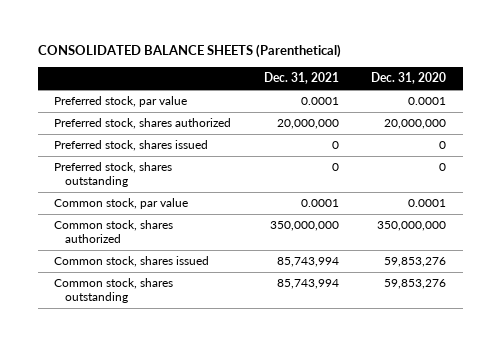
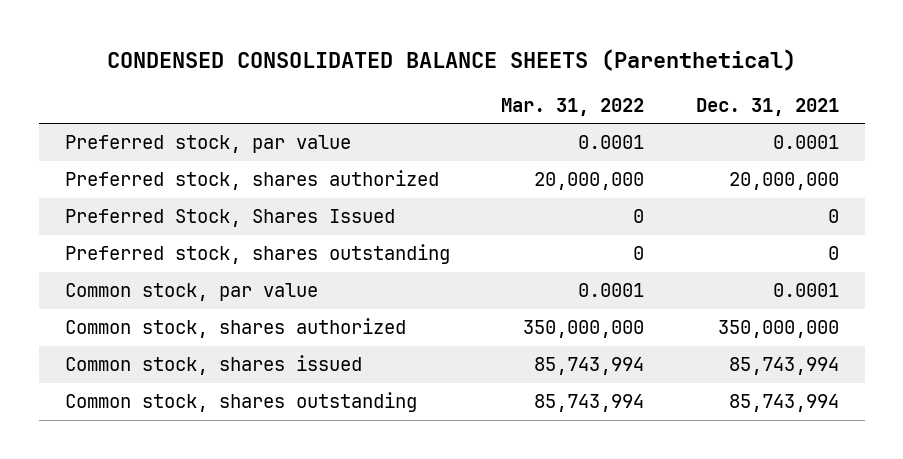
- CONSOLIDATED BALANCE SHEETS (Parenthetical)
+ CONDENSED CONSOLIDATED BALANCE SHEETS (Parenthetical)
- | Dec. 31, 2021 | Dec. 31, 2020
+ | Mar. 31, 2022 | Dec. 31, 2021
- Preferred stock, shares issued | 0 | 0
+ Preferred Stock, Shares Issued | 0 | 0

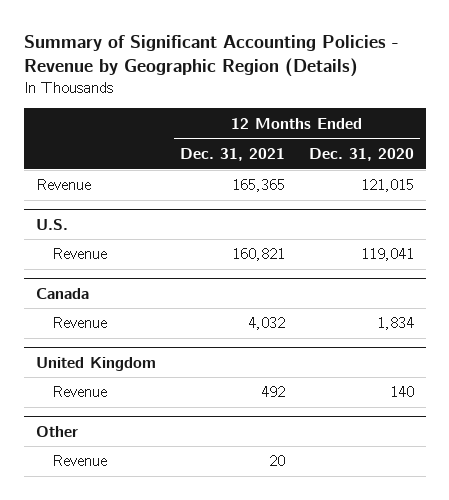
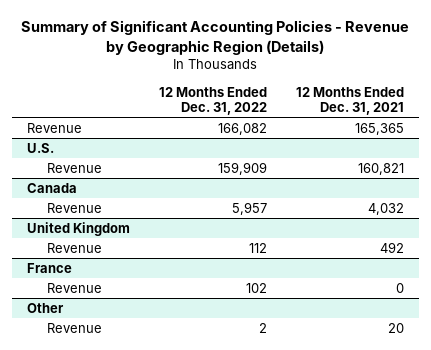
- | 12 Months Ended Dec. 31, 2021 | 12 Months Ended Dec. 31, 2020
+ | 12 Months Ended Dec. 31, 2022 | 12 Months Ended Dec. 31, 2021
+ France
+ Revenue | 102 | 0

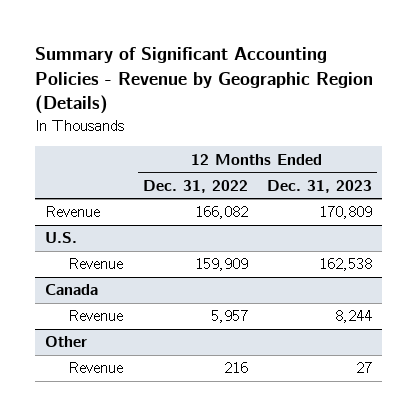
- | 12 Months Ended Dec. 31, 2022 | 12 Months Ended Dec. 31, 2021
+ | 12 Months Ended Dec. 31, 2022 | 12 Months Ended Dec. 31, 2023
- United Kingdom
- Revenue | 112 | 492
- France
- Revenue | 102 | 0
@ Other
- Revenue | 2 | 20
+ Revenue | 216 | 27

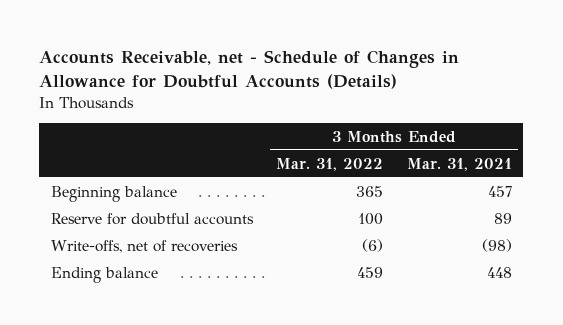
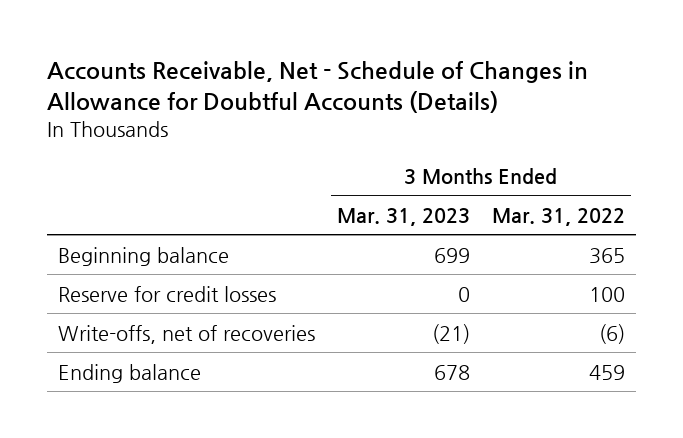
- Accounts Receivable, net - Schedule of Changes in Allowance for Doubtful Accounts (Details)
+ Accounts Receivable, Net - Schedule of Changes in Allowance for Doubtful Accounts (Details)
- | 3 Months Ended Mar. 31, 2022 | 3 Months Ended Mar. 31, 2021
+ | 3 Months Ended Mar. 31, 2023 | 3 Months Ended Mar. 31, 2022
- Reserve for doubtful accounts | 100 | 89
+ Reserve for credit losses | 0 | 100

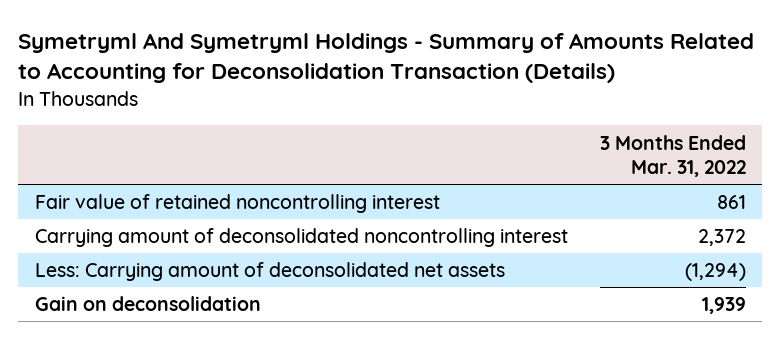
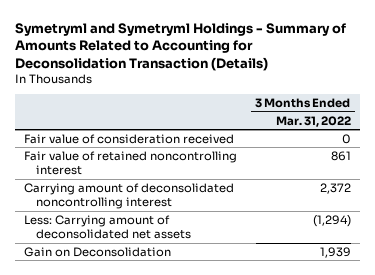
- Symetryml And Symetryml Holdings - Summary of Amounts Related to Accounting for Deconsolidation Transaction (Details)
+ Symetryml and Symetryml Holdings - Summary of Amounts Related to Accounting for Deconsolidation Transaction (Details)
+ Fair value of consideration received | 0
- Gain on deconsolidation | 1,939
+ Gain on Deconsolidation | 1,939

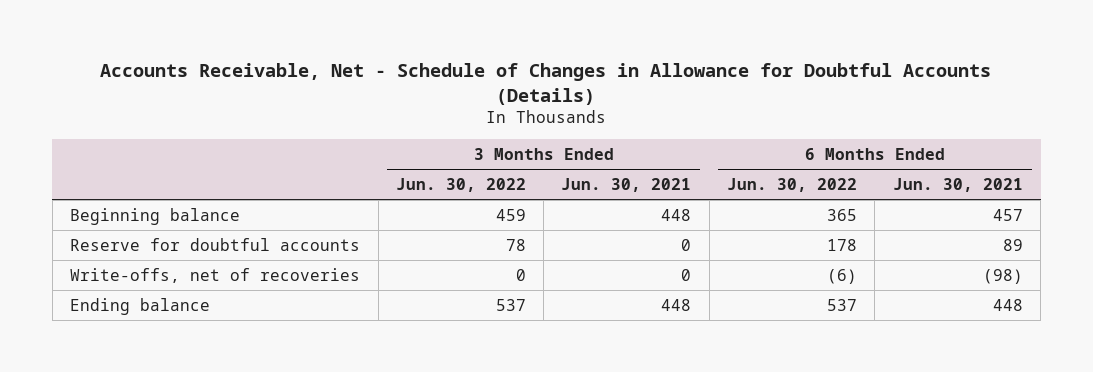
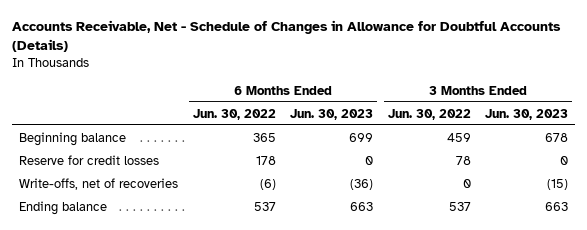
- | 3 Months Ended Jun. 30, 2022 | 3 Months Ended Jun. 30, 2021 | 6 Months Ended Jun. 30, 2022 | 6 Months Ended Jun. 30, 2021
+ | 6 Months Ended Jun. 30, 2022 | 6 Months Ended Jun. 30, 2023 | 3 Months Ended Jun. 30, 2022 | 3 Months Ended Jun. 30, 2023
- Reserve for doubtful accounts | 78 | 0 | 178 | 89
+ Reserve for credit losses | 178 | 0 | 78 | 0

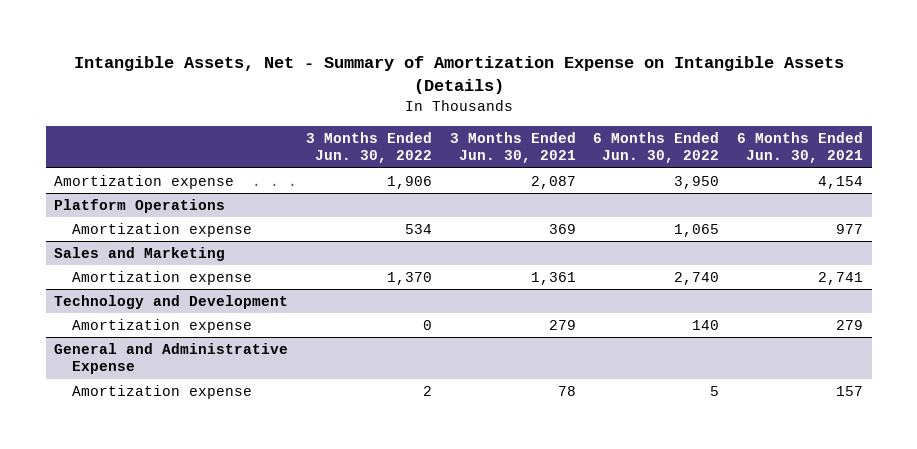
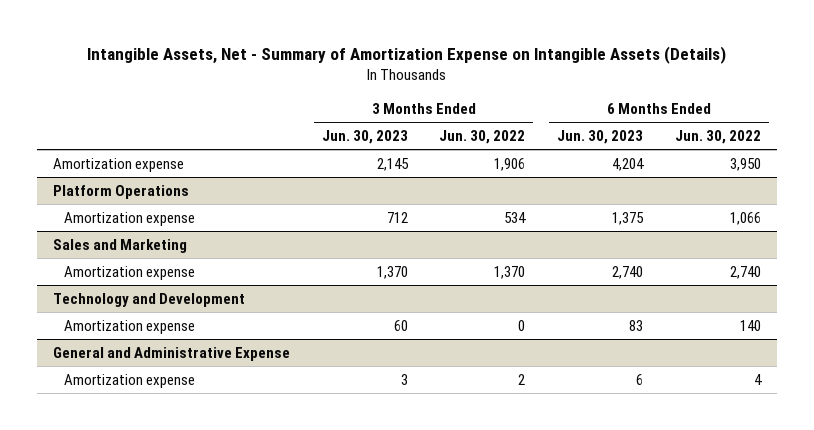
- | 3 Months Ended Jun. 30, 2022 | 3 Months Ended Jun. 30, 2021 | 6 Months Ended Jun. 30, 2022 | 6 Months Ended Jun. 30, 2021
+ | 3 Months Ended Jun. 30, 2023 | 3 Months Ended Jun. 30, 2022 | 6 Months Ended Jun. 30, 2023 | 6 Months Ended Jun. 30, 2022
@ Platform Operations
- Amortization expense | 534 | 369 | 1,065 | 977
+ Amortization expense | 712 | 534 | 1,375 | 1,066
@ General and Administrative Expense
- Amortization expense | 2 | 78 | 5 | 157
+ Amortization expense | 3 | 2 | 6 | 4

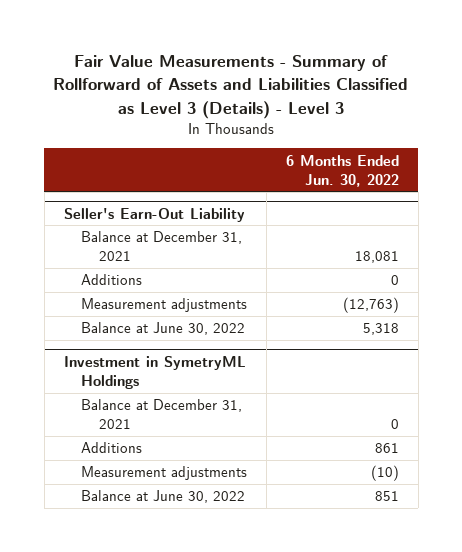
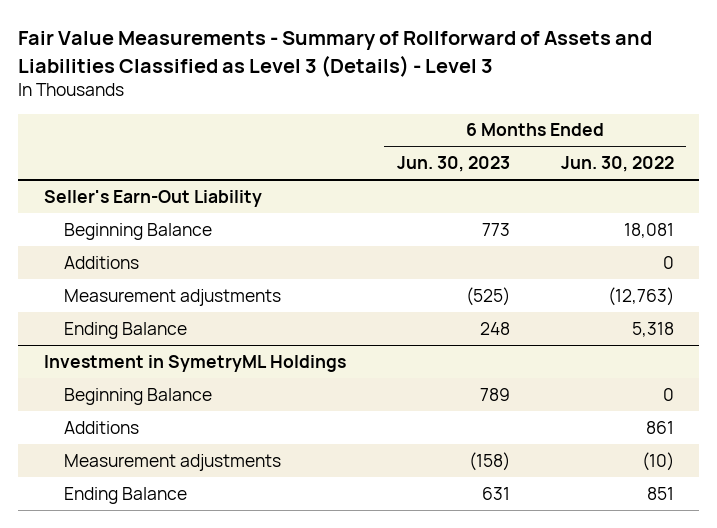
- | 6 Months Ended Jun. 30, 2022
+ | 6 Months Ended Jun. 30, 2023 | 6 Months Ended Jun. 30, 2022
@ Seller's Earn-Out Liability
- Balance at December 31, 2021 | 18,081
+ Beginning Balance | 773 | 18,081
- Balance at June 30, 2022 | 5,318
+ Ending Balance | 248 | 5,318
@ Investment in SymetryML Holdings
- Balance at December 31, 2021 | 0
+ Beginning Balance | 789 | 0
- Balance at June 30, 2022 | 851
+ Ending Balance | 631 | 851

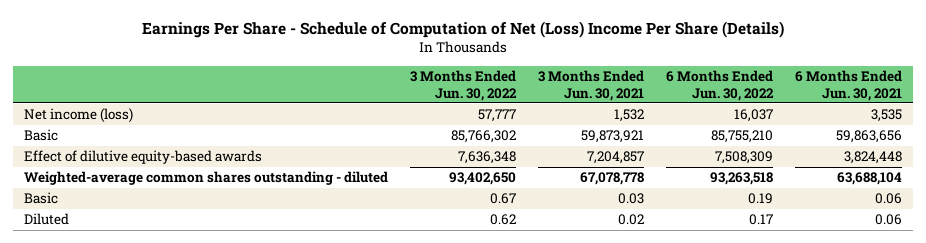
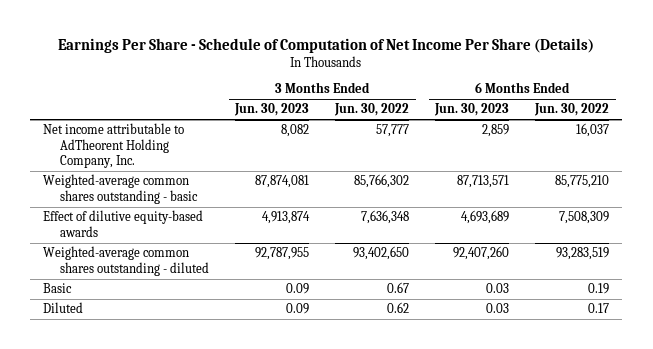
- Earnings Per Share - Schedule of Computation of Net (Loss) Income Per Share (Details)
+ Earnings Per Share - Schedule of Computation of Net Income Per Share (Details)
- | 3 Months Ended Jun. 30, 2022 | 3 Months Ended Jun. 30, 2021 | 6 Months Ended Jun. 30, 2022 | 6 Months Ended Jun. 30, 2021
+ | 3 Months Ended Jun. 30, 2023 | 3 Months Ended Jun. 30, 2022 | 6 Months Ended Jun. 30, 2023 | 6 Months Ended Jun. 30, 2022
- Net income (loss) | 57,777 | 1,532 | 16,037 | 3,535
- Basic | 85,766,302 | 59,873,921 | 85,755,210 | 59,863,656
+ Net income attributable to AdTheorent Holding Company, Inc. | 8,082 | 57,777 | 2,859 | 16,037
+ Weighted-average common shares outstanding - basic | 87,874,081 | 85,766,302 | 87,713,571 | 85,775,210
- Weighted-average common shares outstanding - diluted | 93,402,650 | 67,078,778 | 93,263,518 | 63,688,104
+ Weighted-average common shares outstanding - diluted | 92,787,955 | 93,402,650 | 92,407,260 | 93,283,519

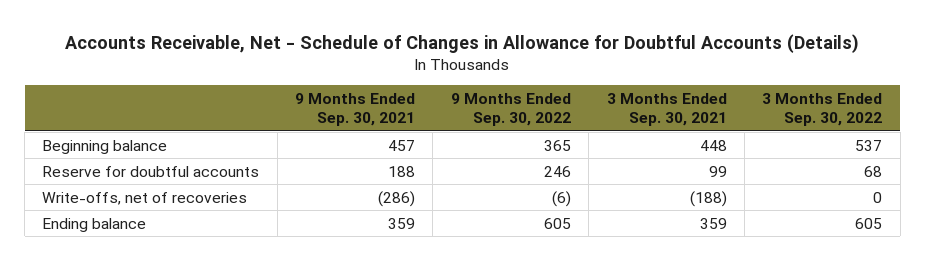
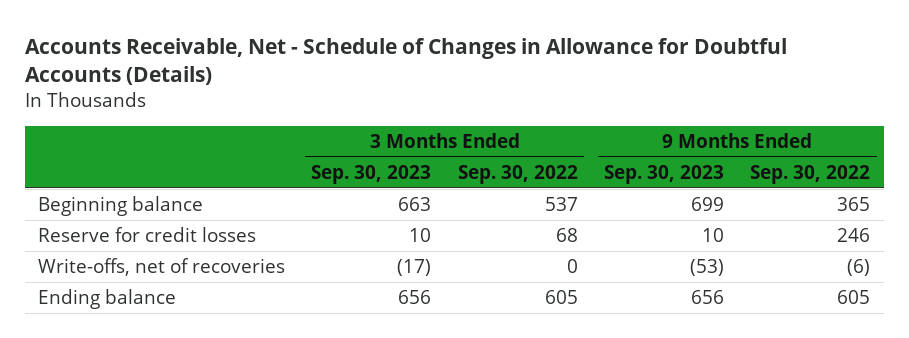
- | 9 Months Ended Sep. 30, 2021 | 9 Months Ended Sep. 30, 2022 | 3 Months Ended Sep. 30, 2021 | 3 Months Ended Sep. 30, 2022
+ | 3 Months Ended Sep. 30, 2023 | 3 Months Ended Sep. 30, 2022 | 9 Months Ended Sep. 30, 2023 | 9 Months Ended Sep. 30, 2022
- Reserve for doubtful accounts | 188 | 246 | 99 | 68
+ Reserve for credit losses | 10 | 68 | 10 | 246

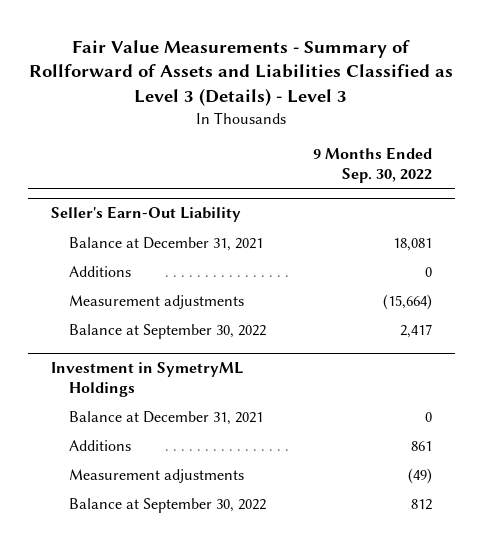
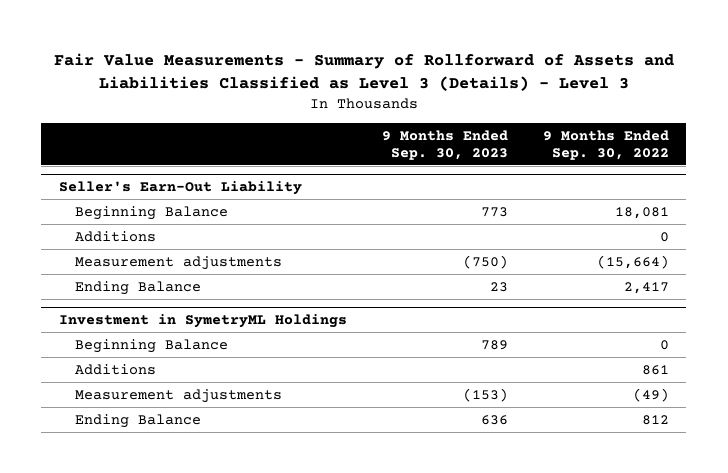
- | 9 Months Ended Sep. 30, 2022
+ | 9 Months Ended Sep. 30, 2023 | 9 Months Ended Sep. 30, 2022
@ Seller's Earn-Out Liability
- Balance at December 31, 2021 | 18,081
+ Beginning Balance | 773 | 18,081
- Balance at September 30, 2022 | 2,417
+ Ending Balance | 23 | 2,417
@ Investment in SymetryML Holdings
- Balance at December 31, 2021 | 0
+ Beginning Balance | 789 | 0
- Balance at September 30, 2022 | 812
+ Ending Balance | 636 | 812

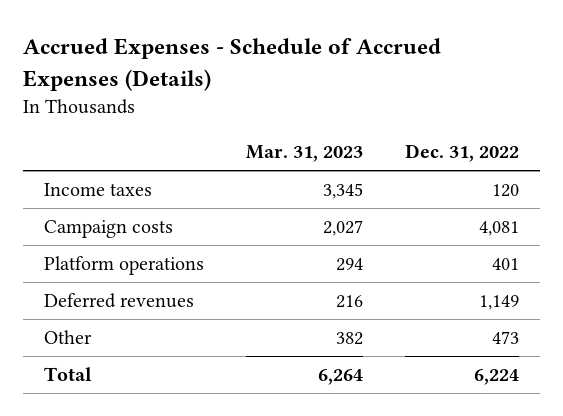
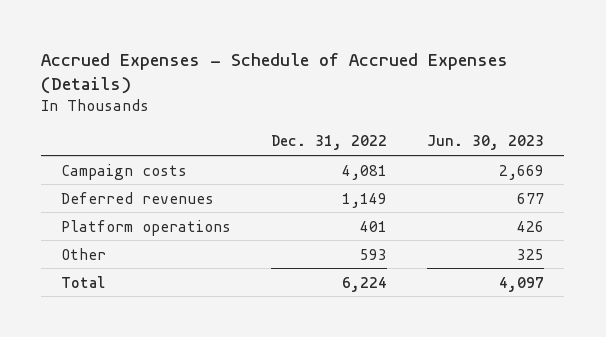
- | Mar. 31, 2023 | Dec. 31, 2022
+ | Dec. 31, 2022 | Jun. 30, 2023
- Income taxes | 3,345 | 120
- Other | 382 | 473
moved down: Platform operations | 401 | 426
+ Other | 593 | 325

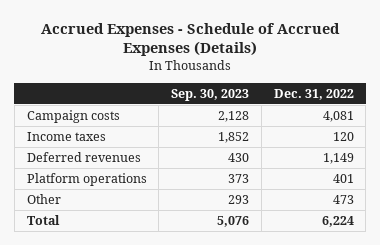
- | Dec. 31, 2022 | Jun. 30, 2023
+ | Sep. 30, 2023 | Dec. 31, 2022
+ Income taxes | 1,852 | 120
- Other | 593 | 325
+ Other | 293 | 473

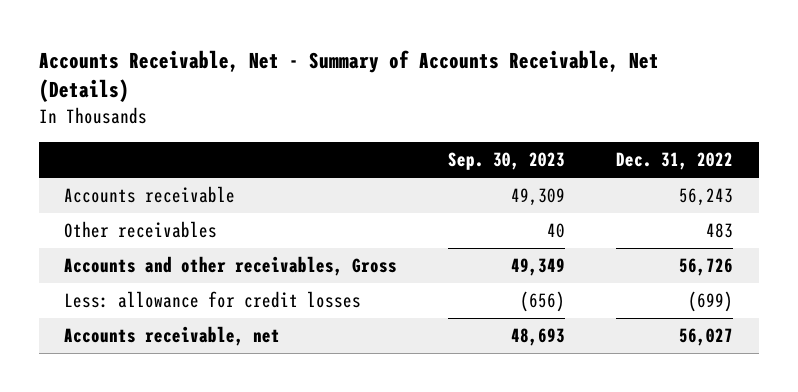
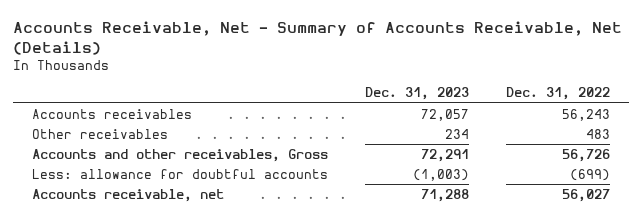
- | Sep. 30, 2023 | Dec. 31, 2022
+ | Dec. 31, 2023 | Dec. 31, 2022
- Accounts receivable | 49,309 | 56,243
+ Accounts receivables | 72,057 | 56,243
- Less: allowance for credit losses | (656) | (699)
+ Less: allowance for doubtful accounts | (1,003) | (699)

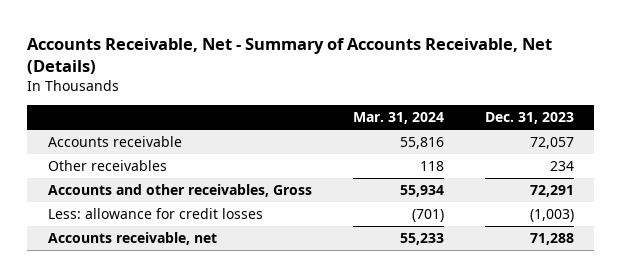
- | Dec. 31, 2023 | Dec. 31, 2022
+ | Mar. 31, 2024 | Dec. 31, 2023
- Accounts receivables | 72,057 | 56,243
+ Accounts receivable | 55,816 | 72,057
- Less: allowance for doubtful accounts | (1,003) | (699)
+ Less: allowance for credit losses | (701) | (1,003)

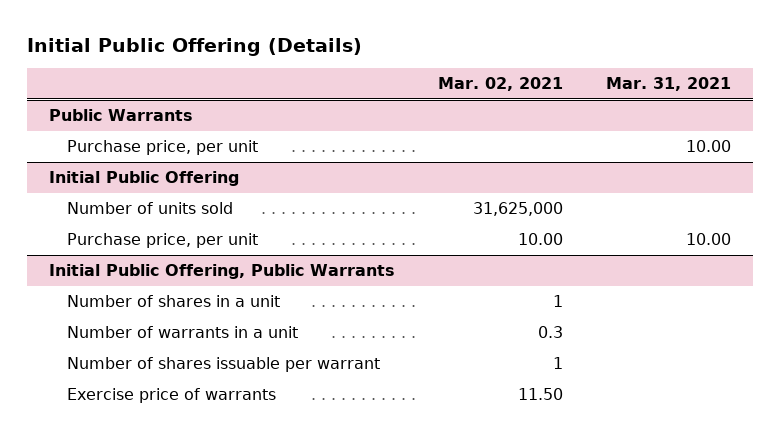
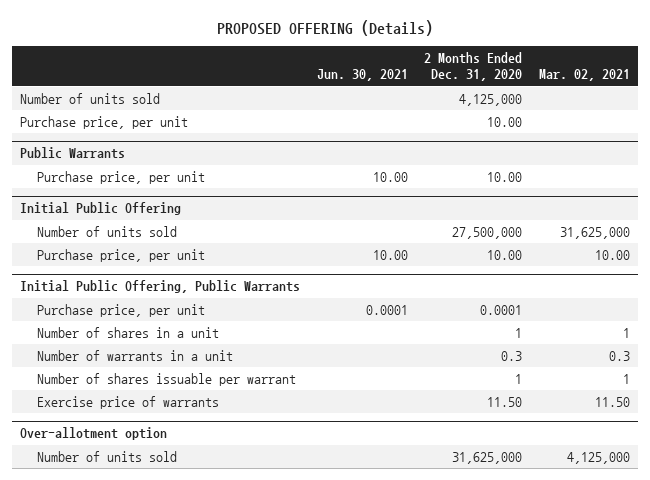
- Initial Public Offering (Details)
+ PROPOSED OFFERING (Details)
- | Mar. 02, 2021 | Mar. 31, 2021
+ | Jun. 30, 2021 | 2 Months Ended Dec. 31, 2020 | Mar. 02, 2021
+ Number of units sold | | 4,125,000 |
+ Purchase price, per unit | | 10.00 |
@ Initial Public Offering, Public Warrants
+ Purchase price, per unit | 0.0001 | 0.0001 |
+ Over-allotment option
+ Number of units sold | | 31,625,000 | 4,125,000

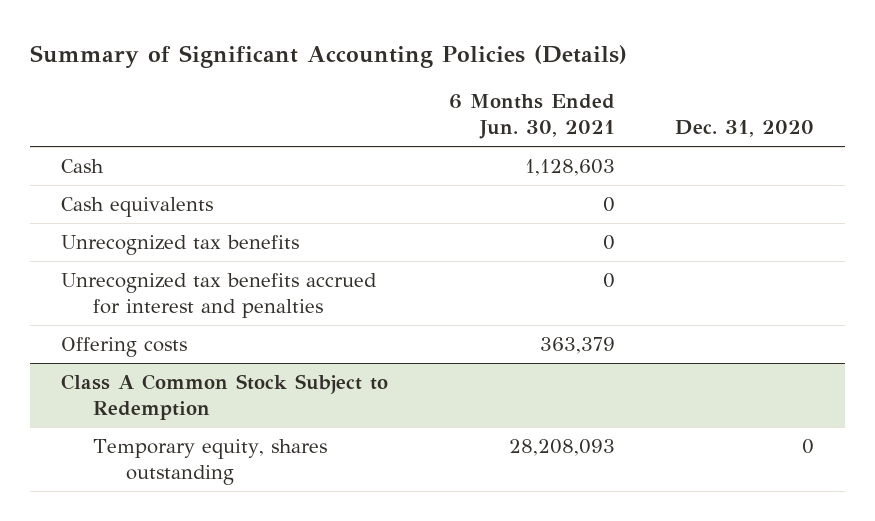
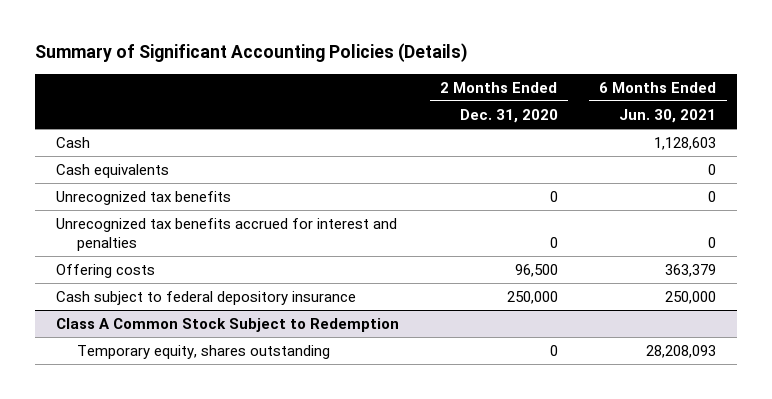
- | 6 Months Ended Jun. 30, 2021 | Dec. 31, 2020
+ | 2 Months Ended Dec. 31, 2020 | 6 Months Ended Jun. 30, 2021
+ Cash subject to federal depository insurance | 250,000 | 250,000

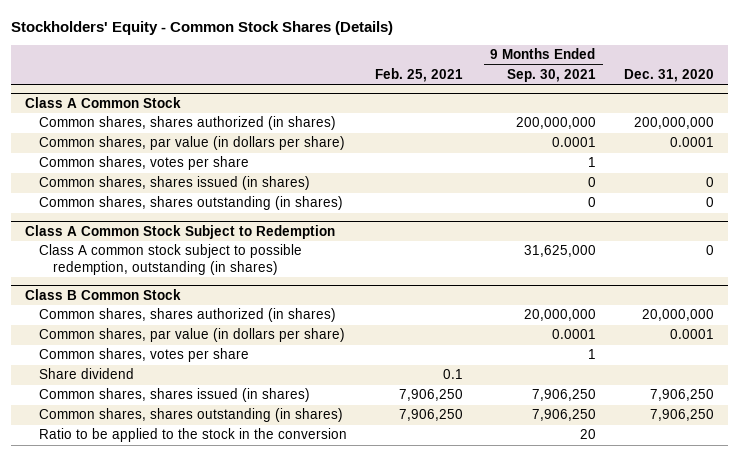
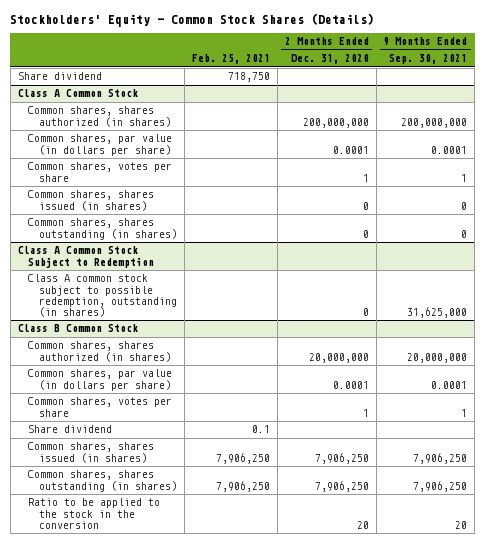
- | Feb. 25, 2021 | 9 Months Ended Sep. 30, 2021 | Dec. 31, 2020
+ | Feb. 25, 2021 | 2 Months Ended Dec. 31, 2020 | 9 Months Ended Sep. 30, 2021
+ Share dividend | 718,750 | |

